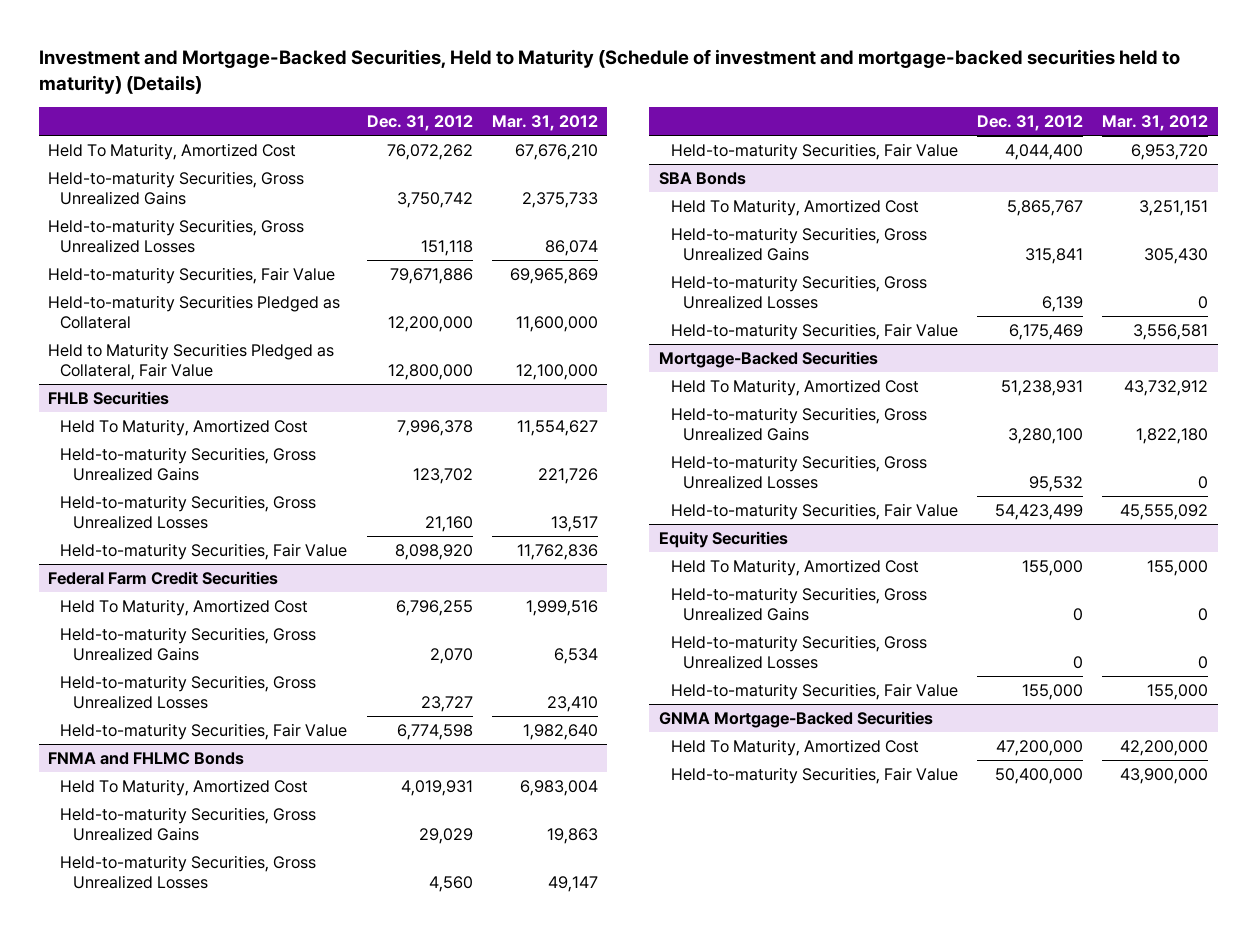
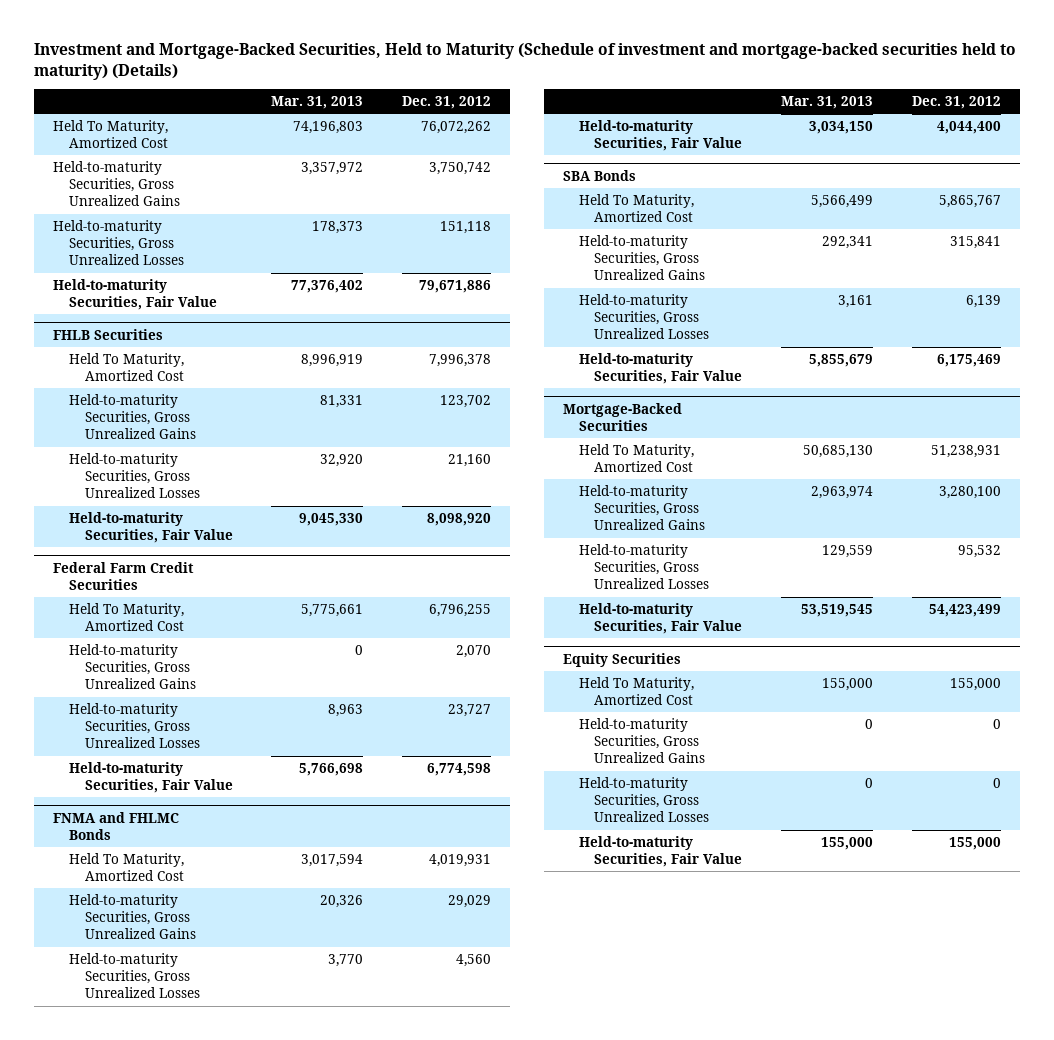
- | Dec. 31, 2012 | Mar. 31, 2012
+ | Mar. 31, 2013 | Dec. 31, 2012
- Held-to-maturity Securities Pledged as Collateral | 12,200,000 | 11,600,000
- Held to Maturity Securities Pledged as Collateral, Fair Value | 12,800,000 | 12,100,000
- GNMA Mortgage-Backed Securities
- Held To Maturity, Amortized Cost | 47,200,000 | 42,200,000
- Held-to-maturity Securities, Fair Value | 50,400,000 | 43,900,000

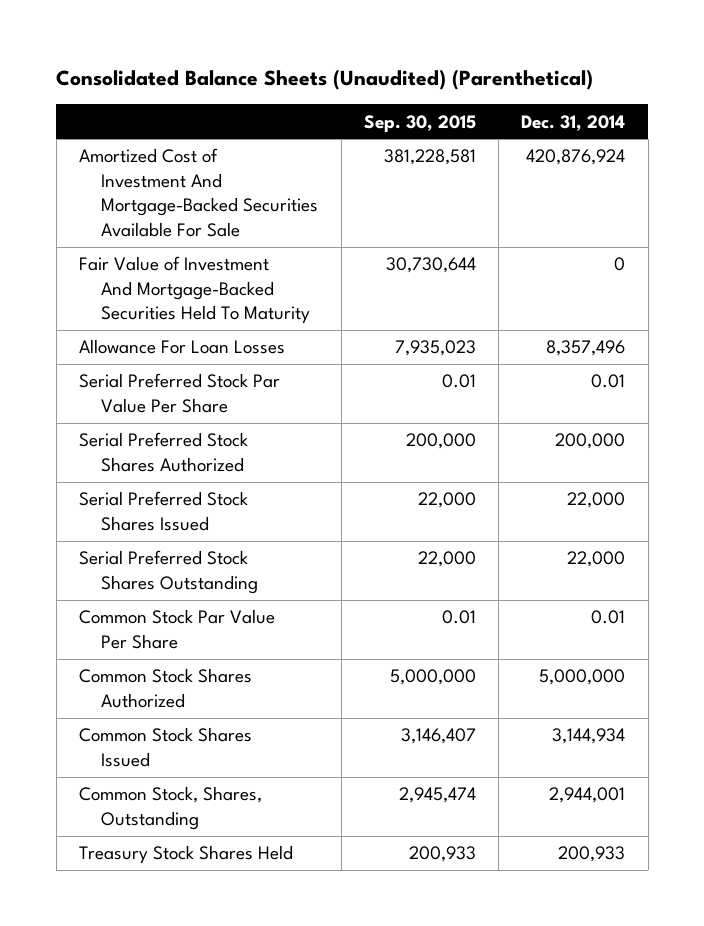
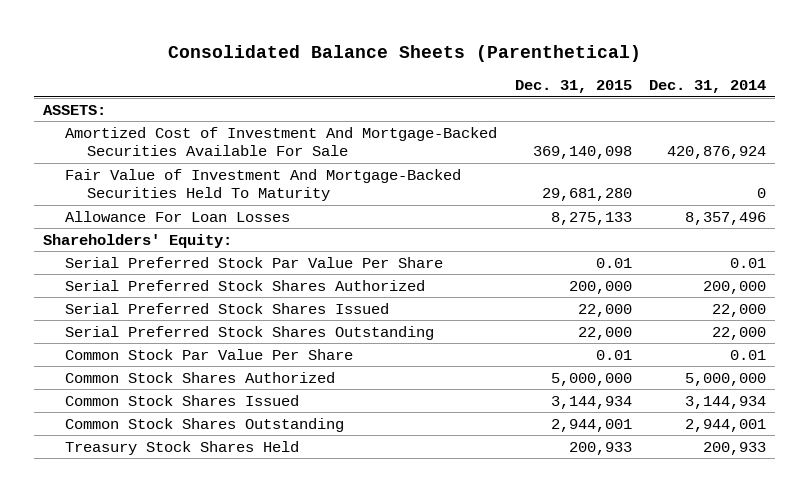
- Consolidated Balance Sheets (Unaudited) (Parenthetical)
+ Consolidated Balance Sheets (Parenthetical)
- | Sep. 30, 2015 | Dec. 31, 2014
+ | Dec. 31, 2015 | Dec. 31, 2014
+ ASSETS:
+ Shareholders' Equity:
- Common Stock, Shares, Outstanding | 2,945,474 | 2,944,001
+ Common Stock Shares Outstanding | 2,944,001 | 2,944,001

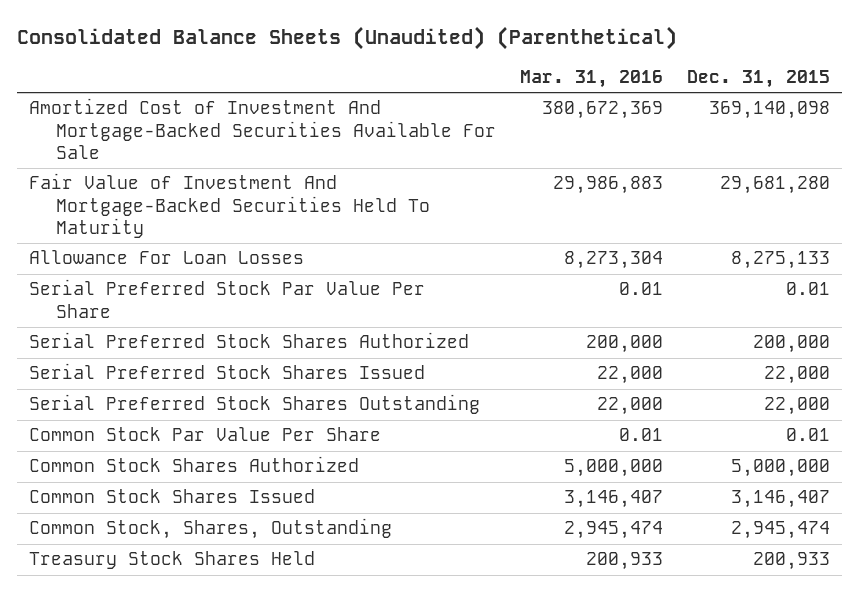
- Consolidated Balance Sheets (Parenthetical)
+ Consolidated Balance Sheets (Unaudited) (Parenthetical)
- | Dec. 31, 2015 | Dec. 31, 2014
+ | Mar. 31, 2016 | Dec. 31, 2015
- ASSETS:
- Shareholders' Equity:
- Common Stock Shares Issued | 3,144,934 | 3,144,934
- Common Stock Shares Outstanding | 2,944,001 | 2,944,001
+ Common Stock Shares Issued | 3,146,407 | 3,146,407
+ Common Stock, Shares, Outstanding | 2,945,474 | 2,945,474

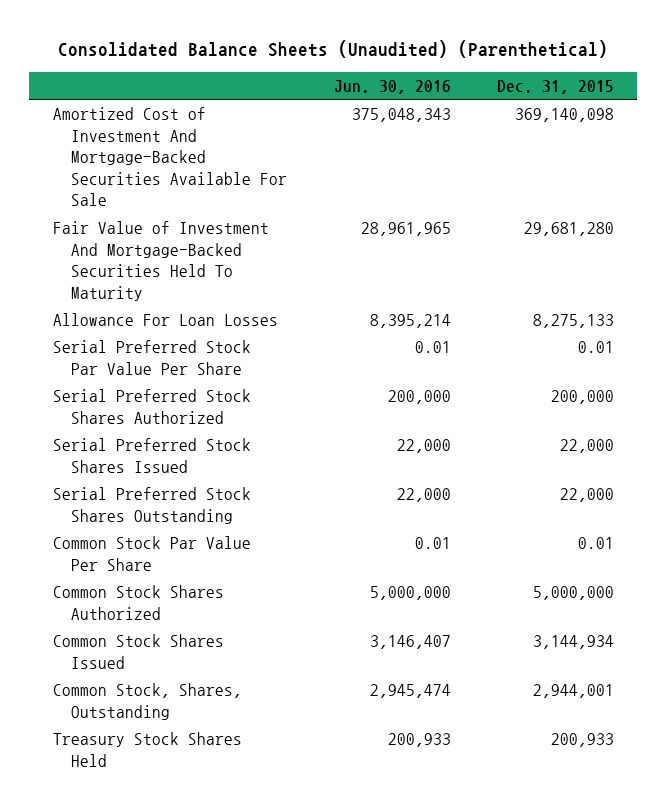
- | Mar. 31, 2016 | Dec. 31, 2015
+ | Jun. 30, 2016 | Dec. 31, 2015
- Common Stock Shares Issued | 3,146,407 | 3,146,407
- Common Stock, Shares, Outstanding | 2,945,474 | 2,945,474
+ Common Stock Shares Issued | 3,146,407 | 3,144,934
+ Common Stock, Shares, Outstanding | 2,945,474 | 2,944,001

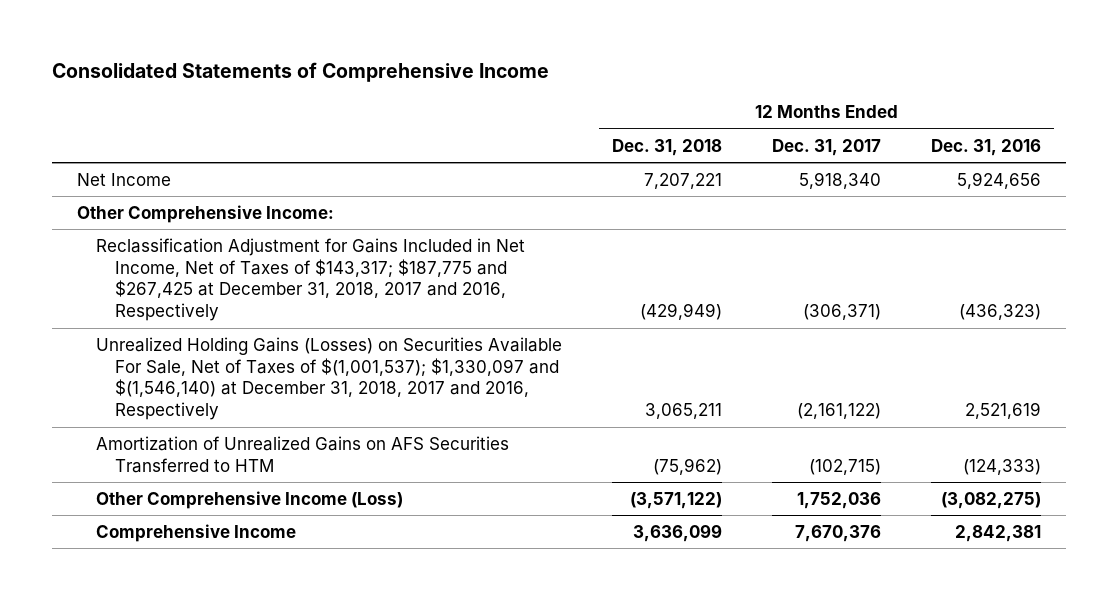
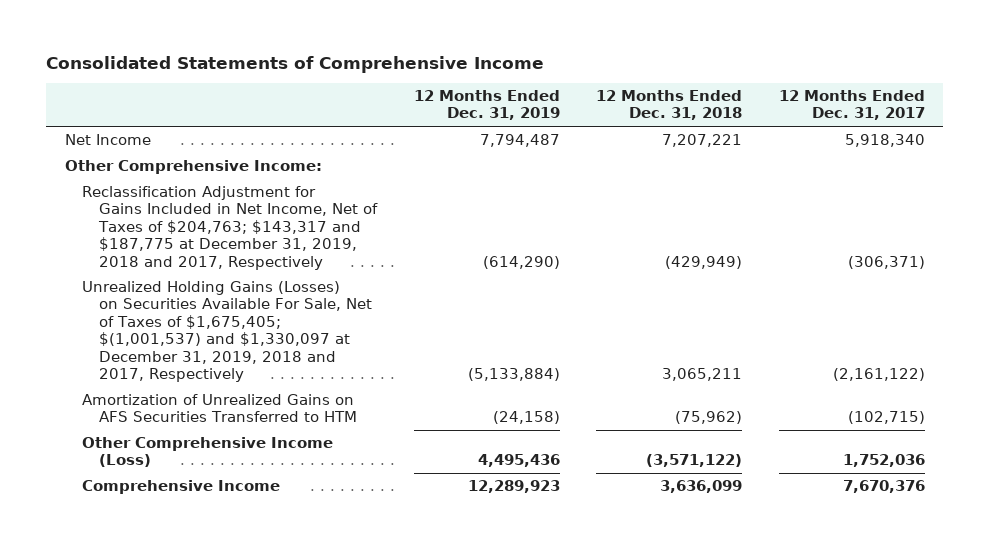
- | 12 Months Ended Dec. 31, 2018 | 12 Months Ended Dec. 31, 2017 | 12 Months Ended Dec. 31, 2016
+ | 12 Months Ended Dec. 31, 2019 | 12 Months Ended Dec. 31, 2018 | 12 Months Ended Dec. 31, 2017
- Reclassification Adjustment for Gains Included in Net Income, Net of Taxes of $143,317; $187,775 and $267,425 at December 31, 2018, 2017 and 2016, Respectively | (429,949) | (306,371) | (436,323)
- Unrealized Holding Gains (Losses) on Securities Available For Sale, Net of Taxes of $(1,001,537); $1,330,097 and $(1,546,140) at December 31, 2018, 2017 and 2016, Respectively | 3,065,211 | (2,161,122) | 2,521,619
+ Reclassification Adjustment for Gains Included in Net Income, Net of Taxes of $204,763; $143,317 and $187,775 at December 31, 2019, 2018 and 2017, Respectively | (614,290) | (429,949) | (306,371)
+ Unrealized Holding Gains (Losses) on Securities Available For Sale, Net of Taxes of $1,675,405; $(1,001,537) and $1,330,097 at December 31, 2019, 2018 and 2017, Respectively | (5,133,884) | 3,065,211 | (2,161,122)

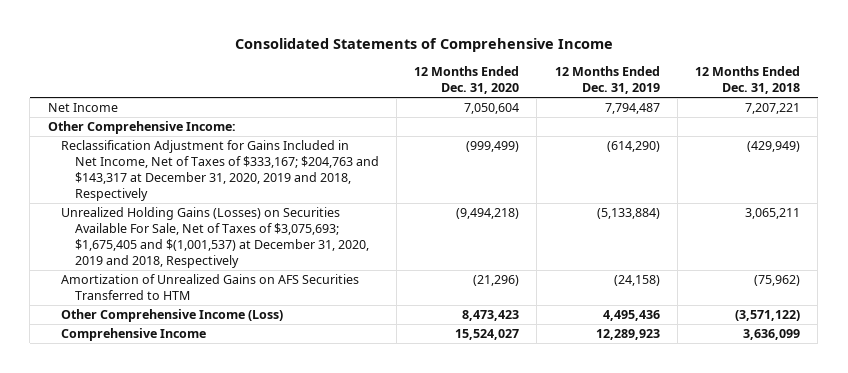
- | 12 Months Ended Dec. 31, 2019 | 12 Months Ended Dec. 31, 2018 | 12 Months Ended Dec. 31, 2017
+ | 12 Months Ended Dec. 31, 2020 | 12 Months Ended Dec. 31, 2019 | 12 Months Ended Dec. 31, 2018
- Reclassification Adjustment for Gains Included in Net Income, Net of Taxes of $204,763; $143,317 and $187,775 at December 31, 2019, 2018 and 2017, Respectively | (614,290) | (429,949) | (306,371)
- Unrealized Holding Gains (Losses) on Securities Available For Sale, Net of Taxes of $1,675,405; $(1,001,537) and $1,330,097 at December 31, 2019, 2018 and 2017, Respectively | (5,133,884) | 3,065,211 | (2,161,122)
+ Reclassification Adjustment for Gains Included in Net Income, Net of Taxes of $333,167; $204,763 and $143,317 at December 31, 2020, 2019 and 2018, Respectively | (999,499) | (614,290) | (429,949)
+ Unrealized Holding Gains (Losses) on Securities Available For Sale, Net of Taxes of $3,075,693; $1,675,405 and $(1,001,537) at December 31, 2020, 2019 and 2018, Respectively | (9,494,218) | (5,133,884) | 3,065,211

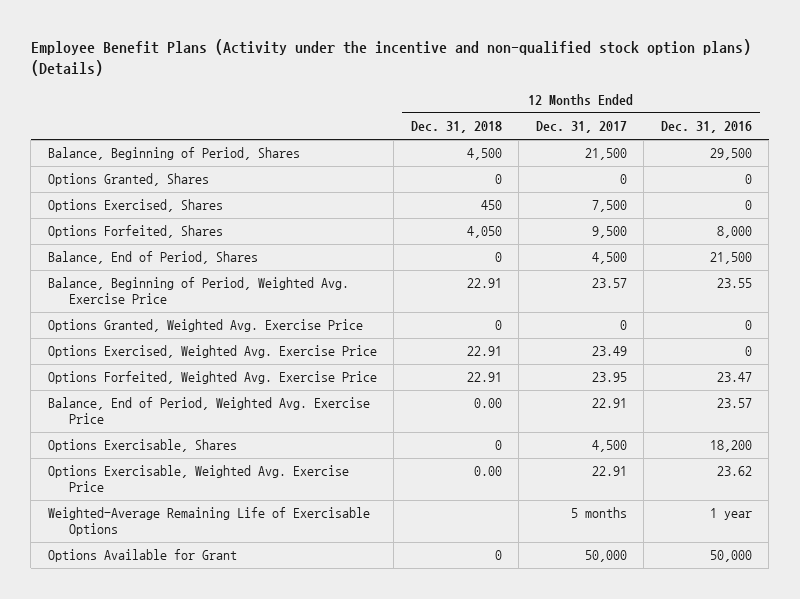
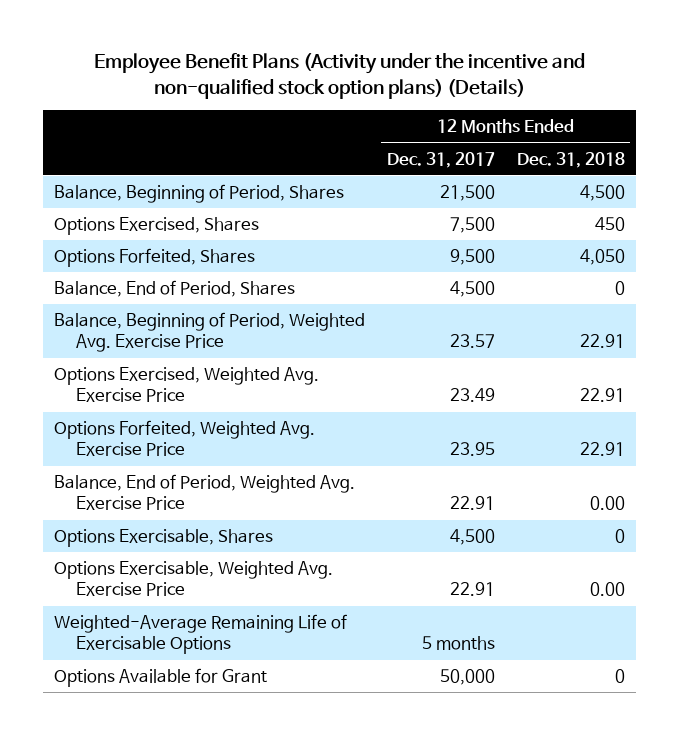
- | 12 Months Ended Dec. 31, 2018 | 12 Months Ended Dec. 31, 2017 | 12 Months Ended Dec. 31, 2016
+ | 12 Months Ended Dec. 31, 2017 | 12 Months Ended Dec. 31, 2018
- Options Granted, Shares | 0 | 0 | 0
- Options Granted, Weighted Avg. Exercise Price | 0 | 0 | 0

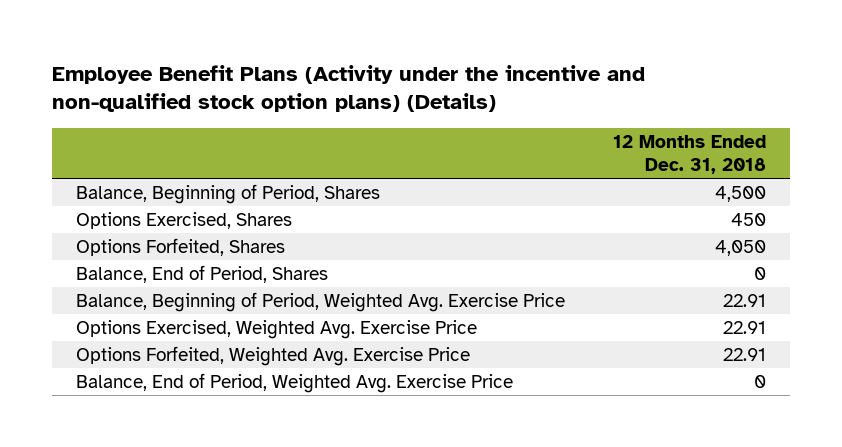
- | 12 Months Ended Dec. 31, 2017 | 12 Months Ended Dec. 31, 2018
+ | 12 Months Ended Dec. 31, 2018
- Balance, End of Period, Weighted Avg. Exercise Price | 22.91 | 0.00
- Options Exercisable, Shares | 4,500 | 0
- Options Exercisable, Weighted Avg. Exercise Price | 22.91 | 0.00
- Weighted-Average Remaining Life of Exercisable Options | 5 months |
- Options Available for Grant | 50,000 | 0
+ Balance, End of Period, Weighted Avg. Exercise Price | 0

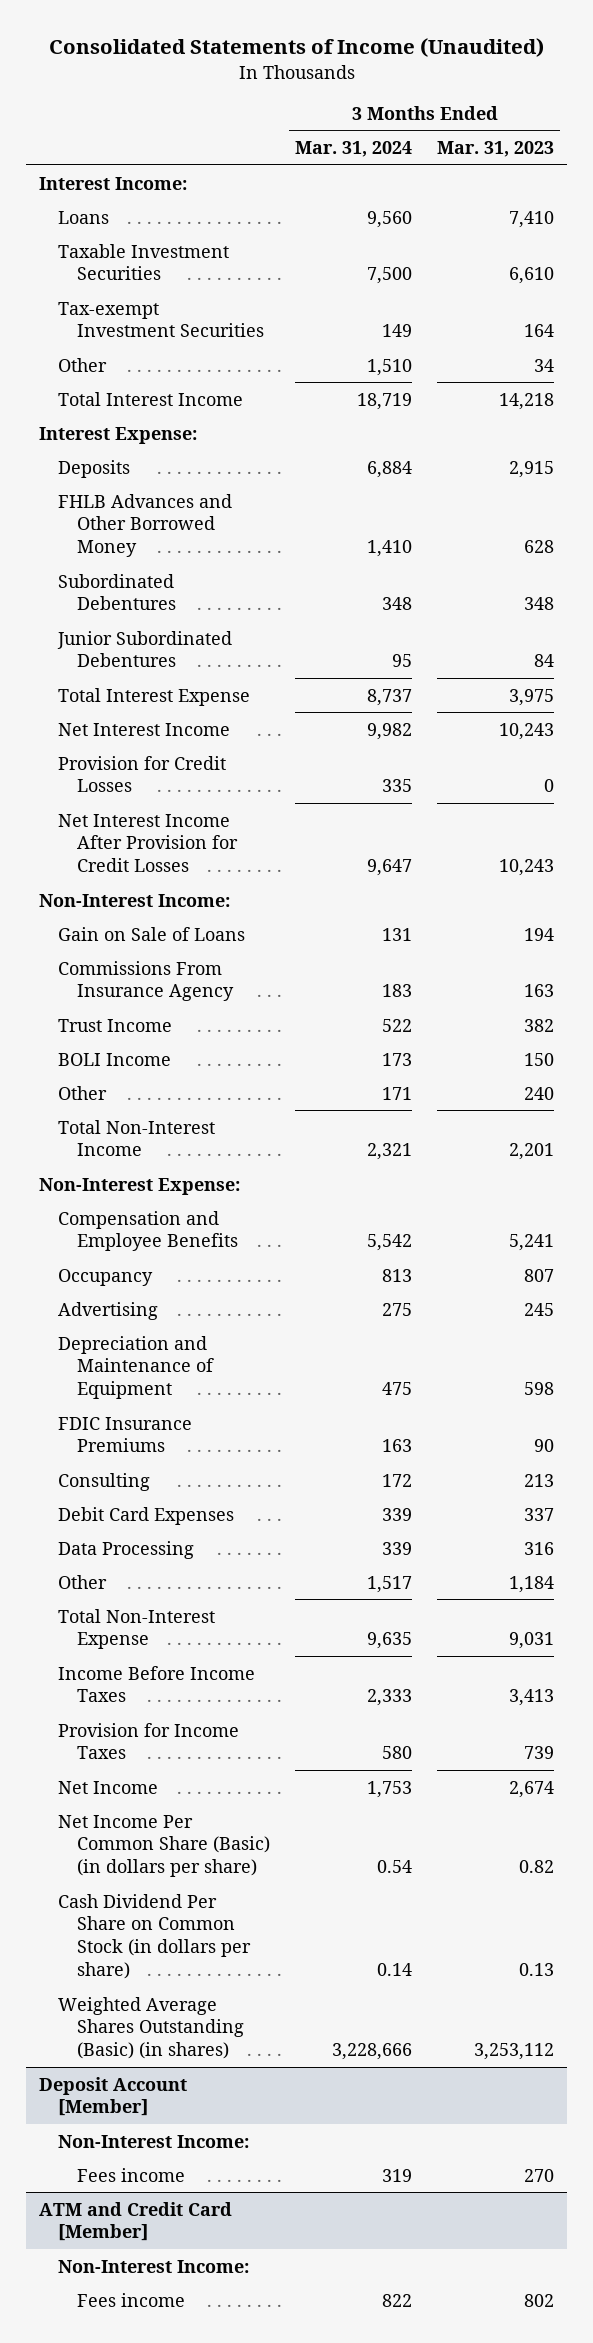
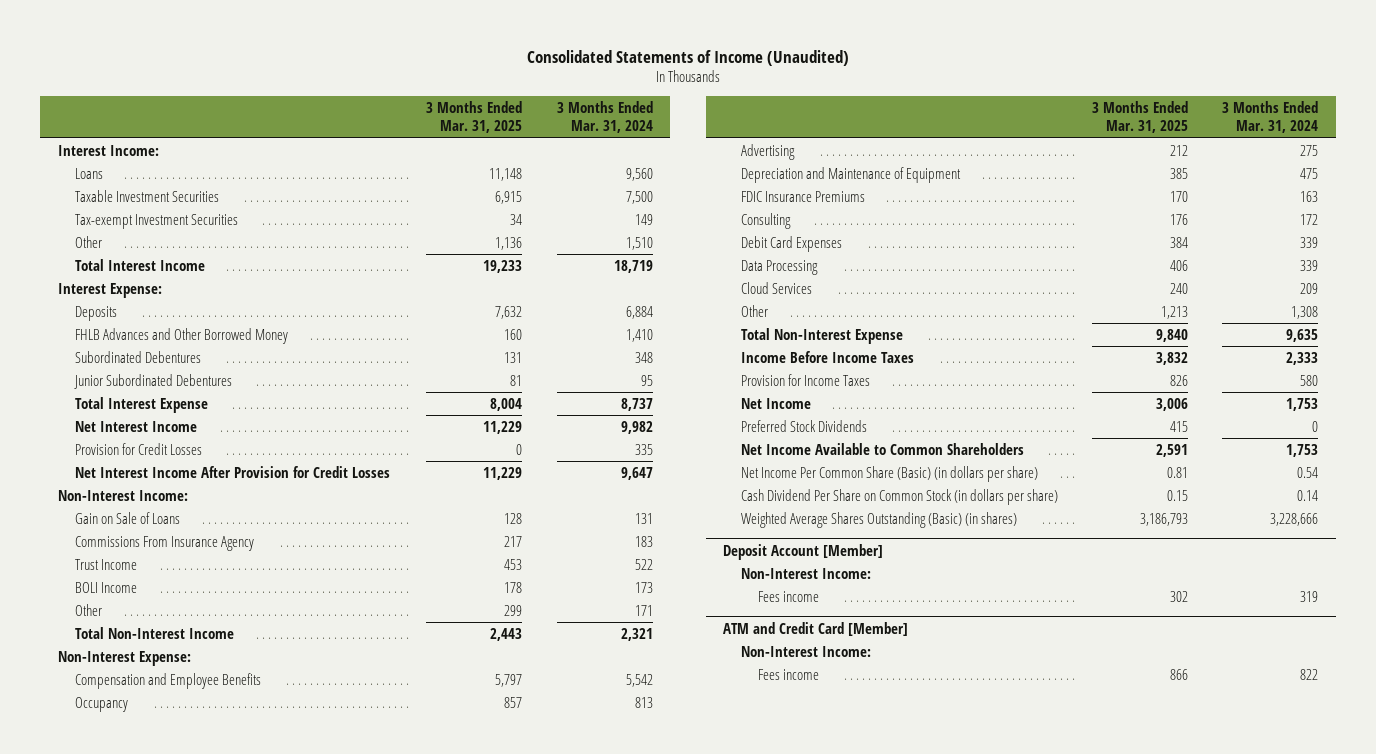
- | 3 Months Ended Mar. 31, 2024 | 3 Months Ended Mar. 31, 2023
+ | 3 Months Ended Mar. 31, 2025 | 3 Months Ended Mar. 31, 2024
- Other | 1,517 | 1,184
+ Cloud Services | 240 | 209
+ Other | 1,213 | 1,308
+ Preferred Stock Dividends | 415 | 0
+ Net Income Available to Common Shareholders | 2,591 | 1,753

